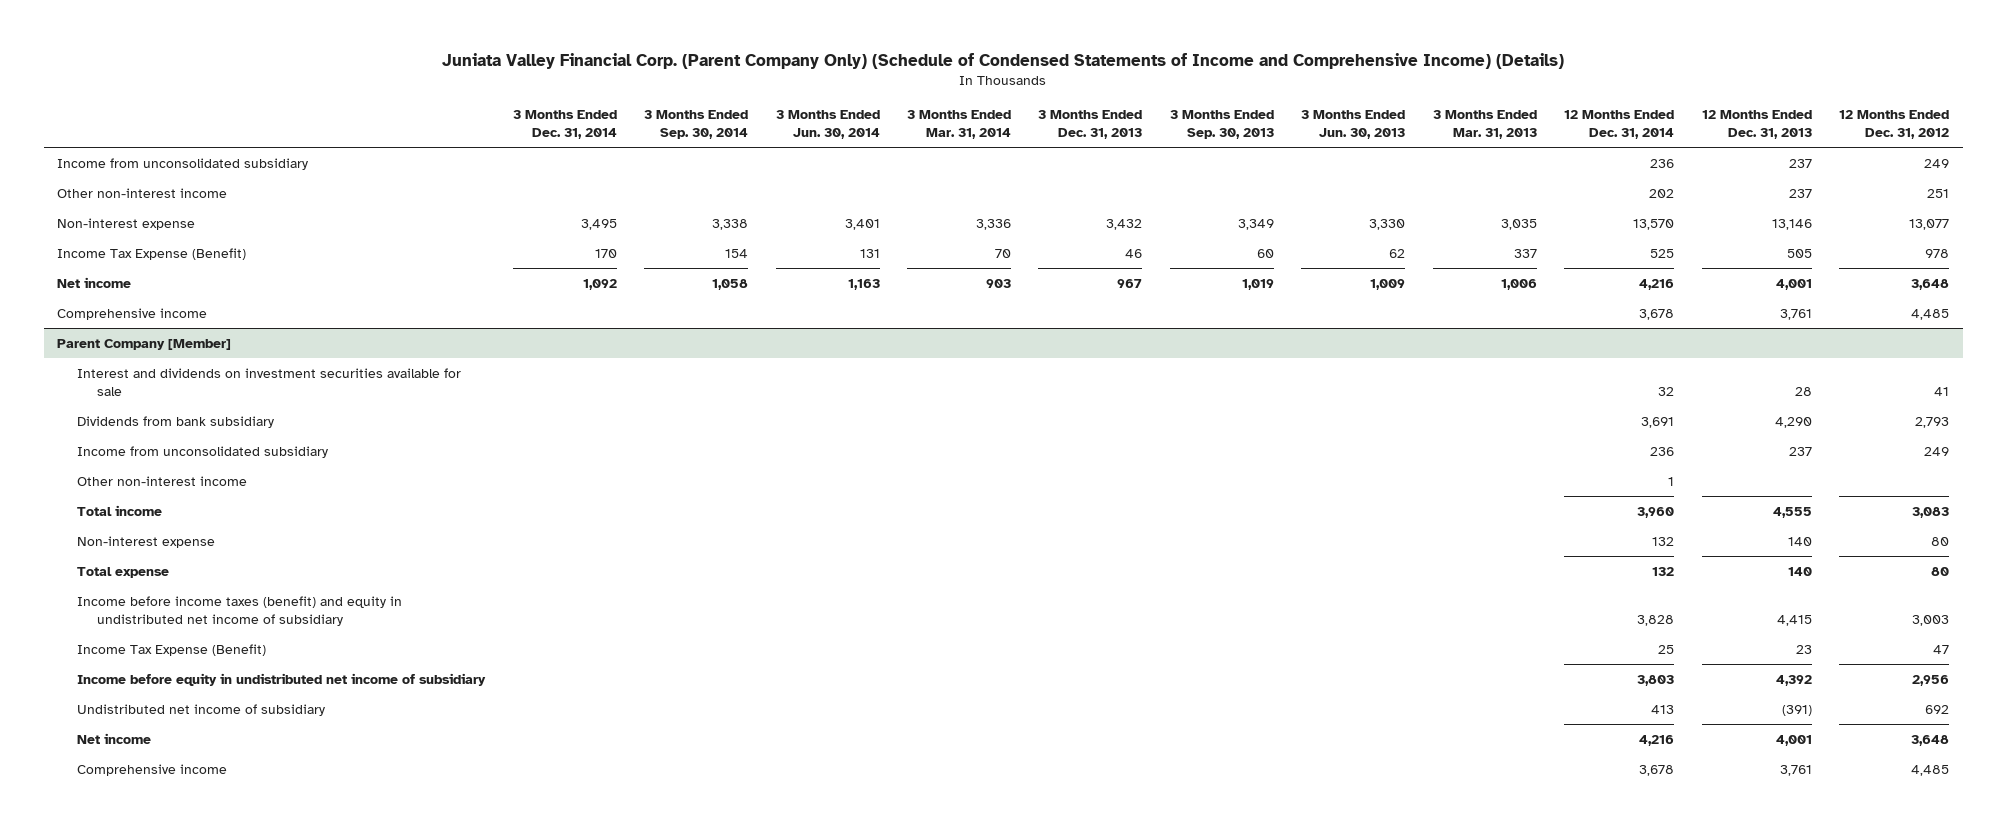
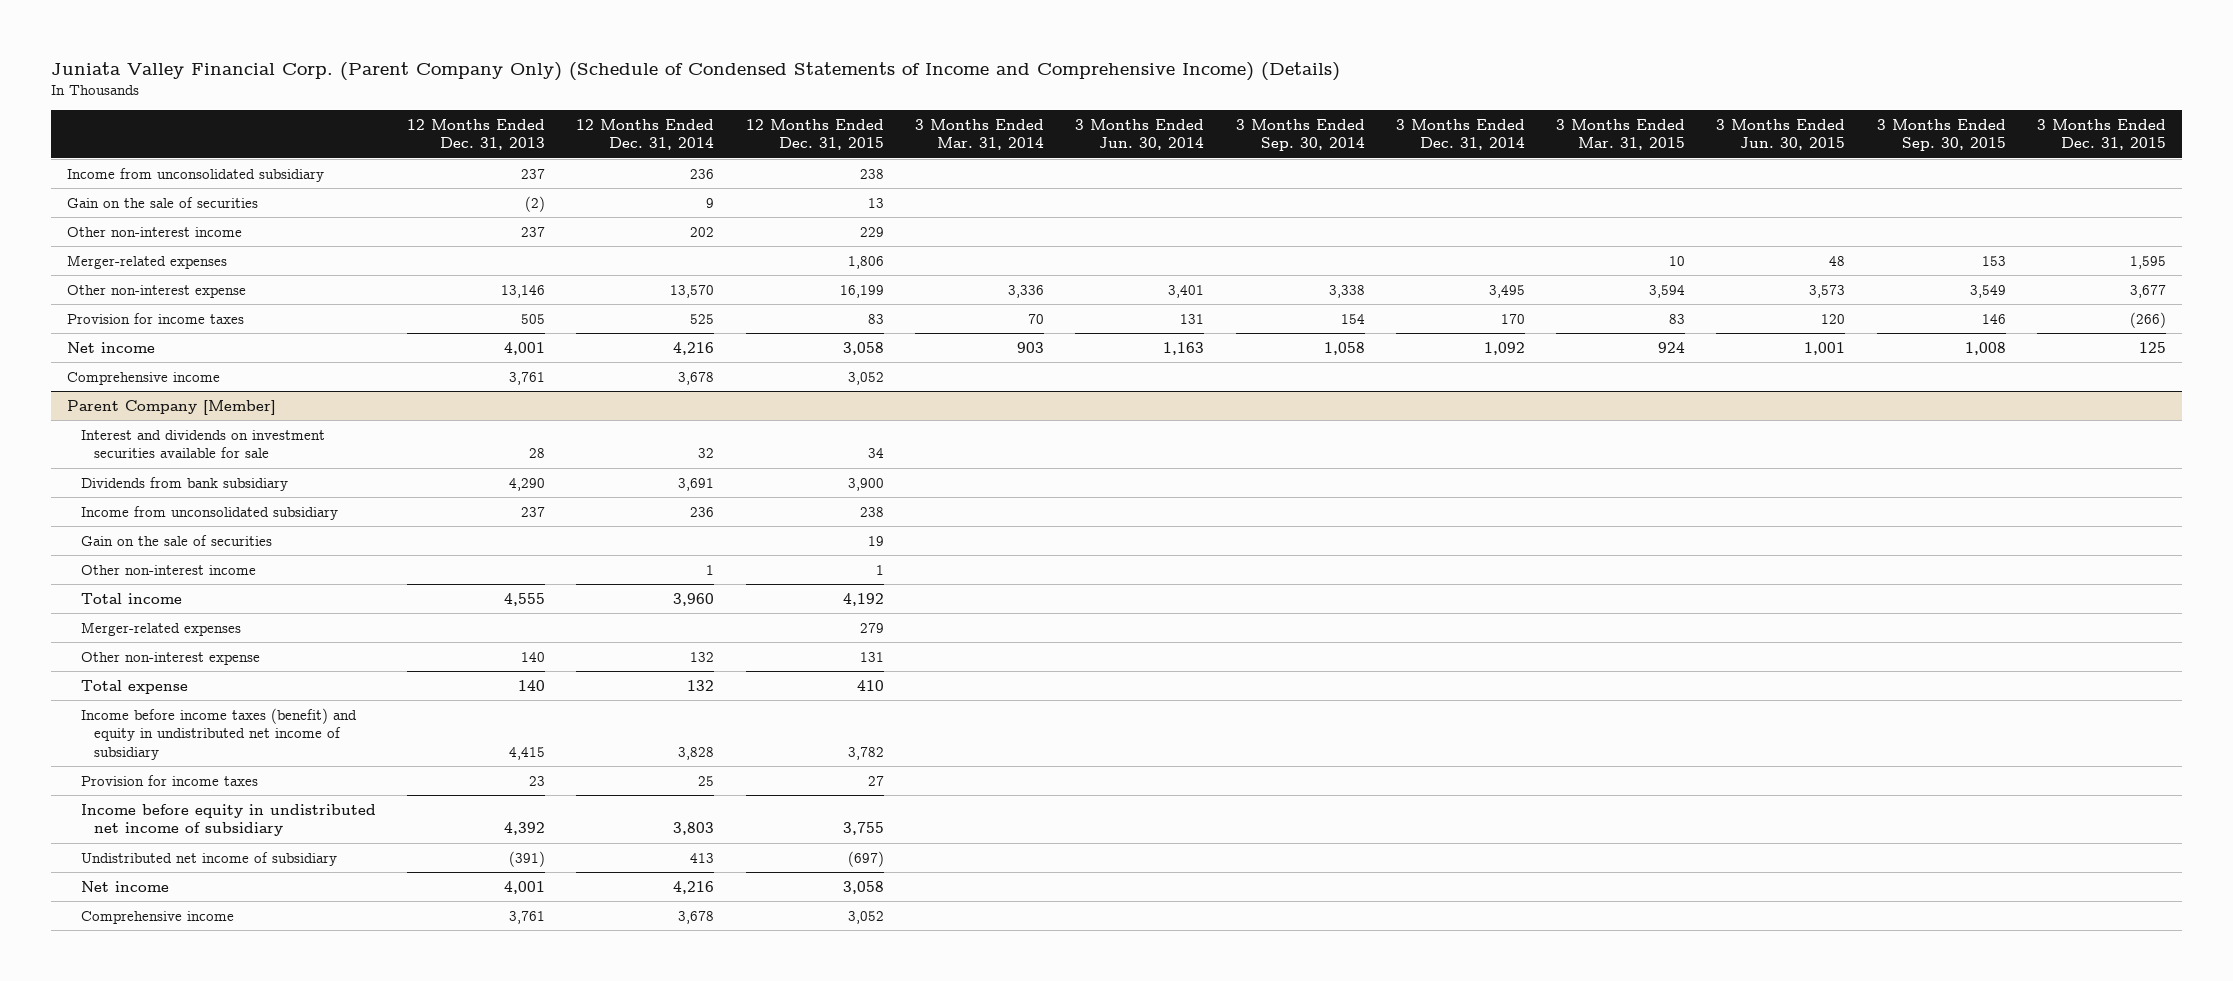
- | 3 Months Ended Dec. 31, 2014 | 3 Months Ended Sep. 30, 2014 | 3 Months Ended Jun. 30, 2014 | 3 Months Ended Mar. 31, 2014 | 3 Months Ended Dec. 31, 2013 | 3 Months Ended Sep. 30, 2013 | 3 Months Ended Jun. 30, 2013 | 3 Months Ended Mar. 31, 2013 | 12 Months Ended Dec. 31, 2014 | 12 Months Ended Dec. 31, 2013 | 12 Months Ended Dec. 31, 2012
+ | 12 Months Ended Dec. 31, 2013 | 12 Months Ended Dec. 31, 2014 | 12 Months Ended Dec. 31, 2015 | 3 Months Ended Mar. 31, 2014 | 3 Months Ended Jun. 30, 2014 | 3 Months Ended Sep. 30, 2014 | 3 Months Ended Dec. 31, 2014 | 3 Months Ended Mar. 31, 2015 | 3 Months Ended Jun. 30, 2015 | 3 Months Ended Sep. 30, 2015 | 3 Months Ended Dec. 31, 2015
+ Gain on the sale of securities | (2) | 9 | 13 | | | | | | | |
- Non-interest expense | 3,495 | 3,338 | 3,401 | 3,336 | 3,432 | 3,349 | 3,330 | 3,035 | 13,570 | 13,146 | 13,077
- Income Tax Expense (Benefit) | 170 | 154 | 131 | 70 | 46 | 60 | 62 | 337 | 525 | 505 | 978
+ Merger-related expenses | | | 1,806 | | | | | 10 | 48 | 153 | 1,595
+ Other non-interest expense | 13,146 | 13,570 | 16,199 | 3,336 | 3,401 | 3,338 | 3,495 | 3,594 | 3,573 | 3,549 | 3,677
+ Provision for income taxes | 505 | 525 | 83 | 70 | 131 | 154 | 170 | 83 | 120 | 146 | (266)
@ Parent Company [Member]
+ Gain on the sale of securities | | | 19 | | | | | | | |
- Non-interest expense | | | | | | | | | 132 | 140 | 80
+ Merger-related expenses | | | 279 | | | | | | | |
+ Other non-interest expense | 140 | 132 | 131 | | | | | | | |
- Income Tax Expense (Benefit) | | | | | | | | | 25 | 23 | 47
+ Provision for income taxes | 23 | 25 | 27 | | | | | | | |

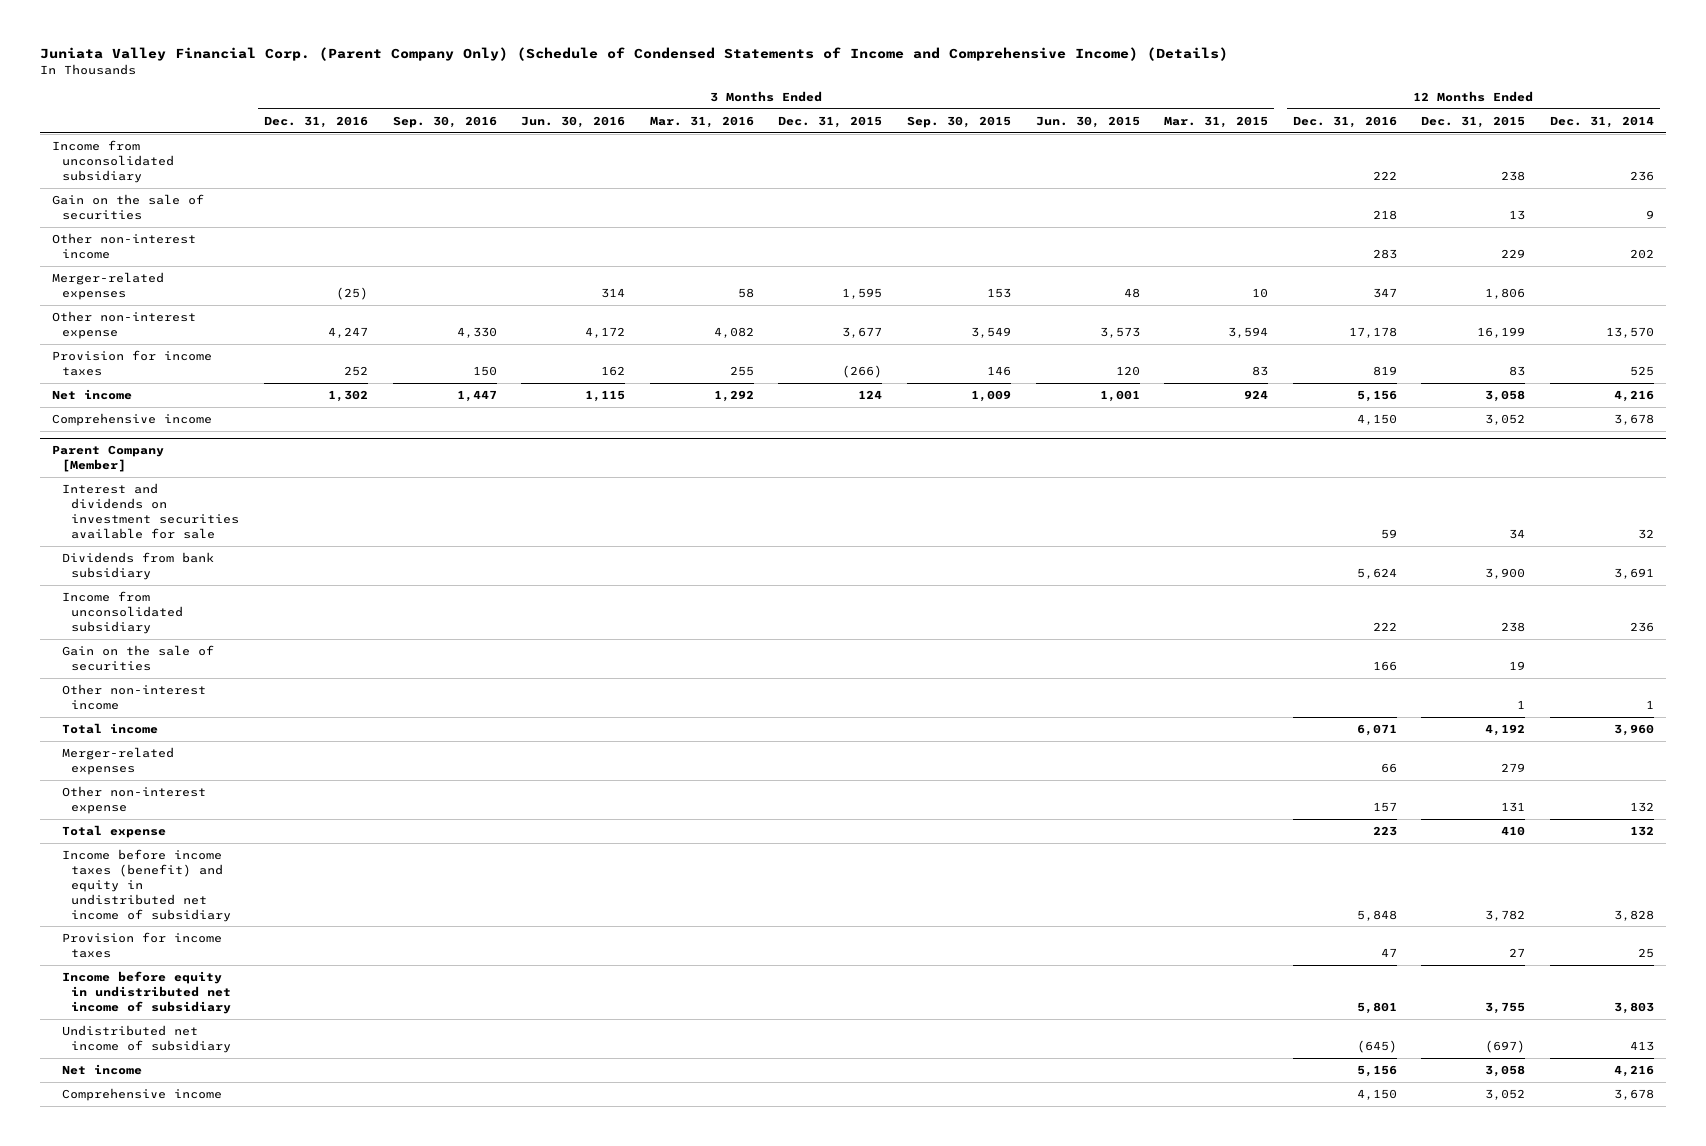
- | 12 Months Ended Dec. 31, 2013 | 12 Months Ended Dec. 31, 2014 | 12 Months Ended Dec. 31, 2015 | 3 Months Ended Mar. 31, 2014 | 3 Months Ended Jun. 30, 2014 | 3 Months Ended Sep. 30, 2014 | 3 Months Ended Dec. 31, 2014 | 3 Months Ended Mar. 31, 2015 | 3 Months Ended Jun. 30, 2015 | 3 Months Ended Sep. 30, 2015 | 3 Months Ended Dec. 31, 2015
+ | 3 Months Ended Dec. 31, 2016 | 3 Months Ended Sep. 30, 2016 | 3 Months Ended Jun. 30, 2016 | 3 Months Ended Mar. 31, 2016 | 3 Months Ended Dec. 31, 2015 | 3 Months Ended Sep. 30, 2015 | 3 Months Ended Jun. 30, 2015 | 3 Months Ended Mar. 31, 2015 | 12 Months Ended Dec. 31, 2016 | 12 Months Ended Dec. 31, 2015 | 12 Months Ended Dec. 31, 2014
- Net income | 4,001 | 4,216 | 3,058 | 903 | 1,163 | 1,058 | 1,092 | 924 | 1,001 | 1,008 | 125
+ Net income | 1,302 | 1,447 | 1,115 | 1,292 | 124 | 1,009 | 1,001 | 924 | 5,156 | 3,058 | 4,216

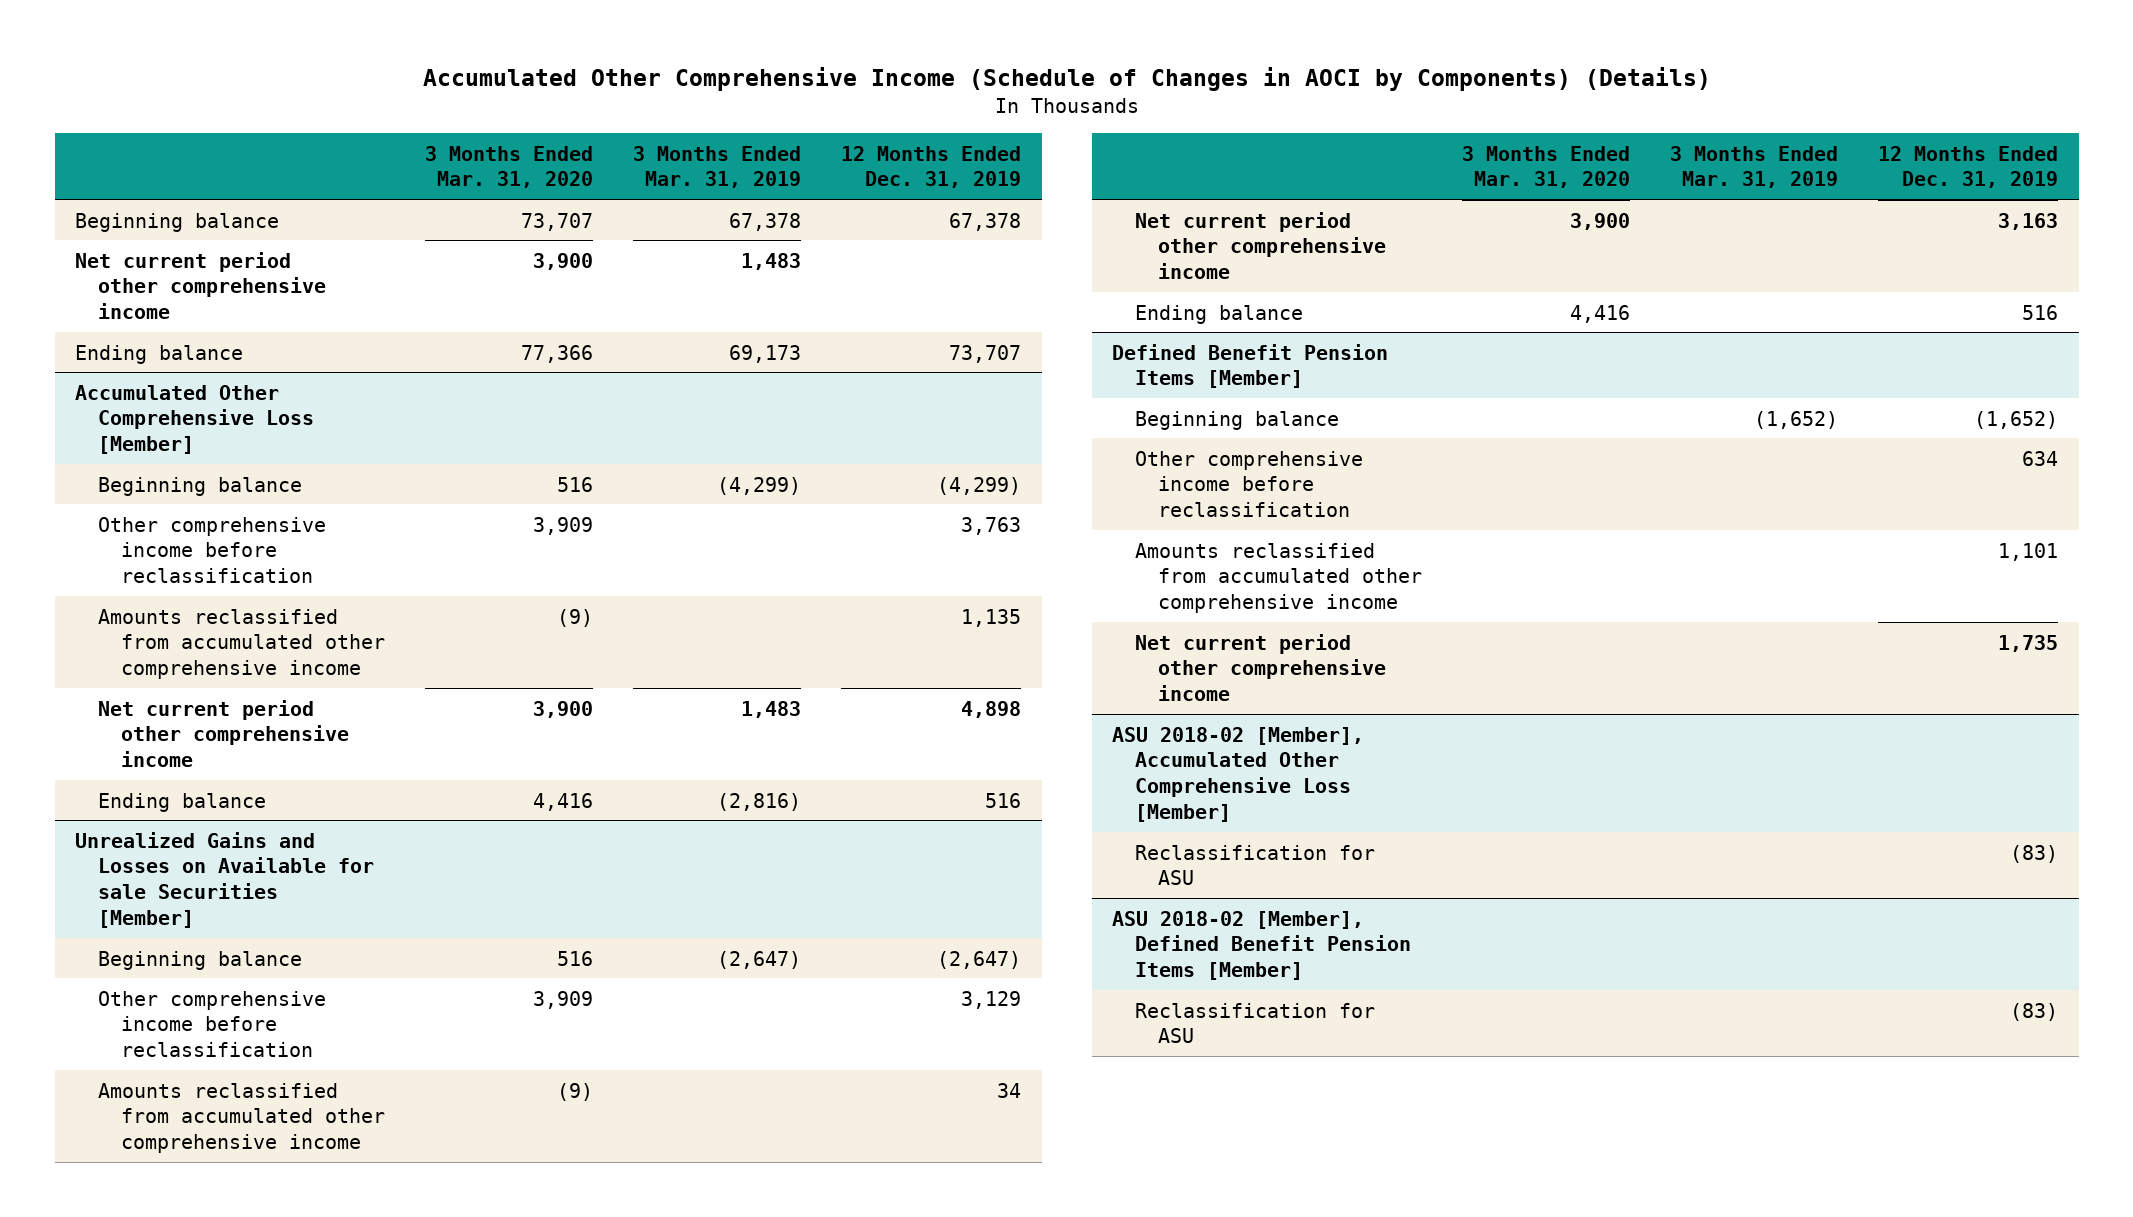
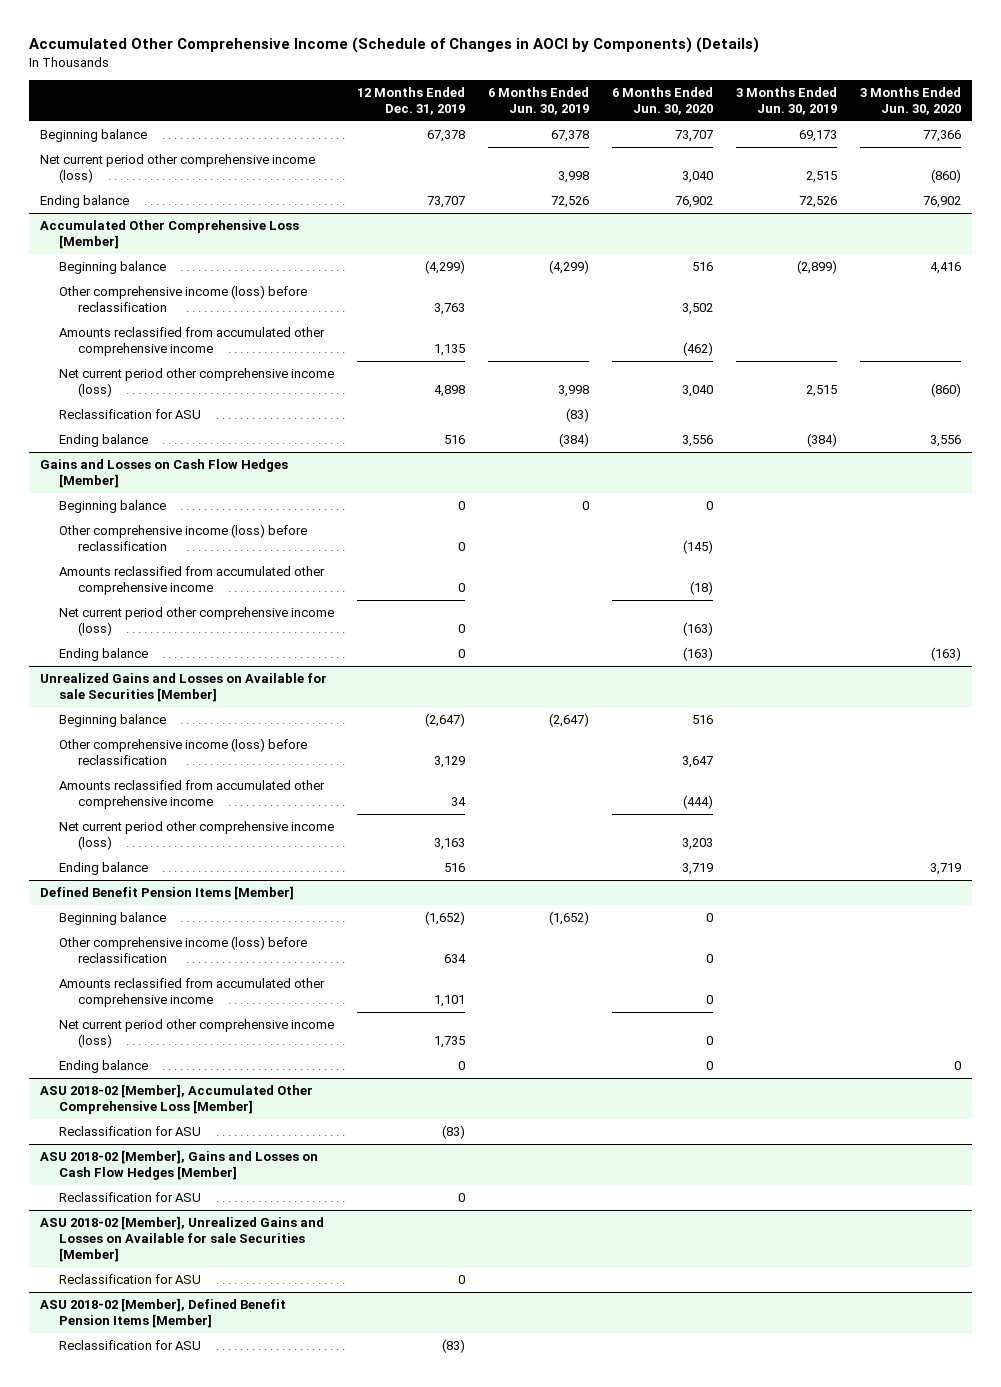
- | 3 Months Ended Mar. 31, 2020 | 3 Months Ended Mar. 31, 2019 | 12 Months Ended Dec. 31, 2019
+ | 12 Months Ended Dec. 31, 2019 | 6 Months Ended Jun. 30, 2019 | 6 Months Ended Jun. 30, 2020 | 3 Months Ended Jun. 30, 2019 | 3 Months Ended Jun. 30, 2020
- Net current period other comprehensive income | 3,900 | 1,483 |
+ Net current period other comprehensive income (loss) | | 3,998 | 3,040 | 2,515 | (860)
@ Accumulated Other Comprehensive Loss [Member]
- Other comprehensive income before reclassification | 3,909 | | 3,763
+ Other comprehensive income (loss) before reclassification | 3,763 | | 3,502 | |
- Net current period other comprehensive income | 3,900 | 1,483 | 4,898
+ Net current period other comprehensive income (loss) | 4,898 | 3,998 | 3,040 | 2,515 | (860)
+ Reclassification for ASU | | (83) | | |
+ Gains and Losses on Cash Flow Hedges [Member]
+ Beginning balance | 0 | 0 | 0 | |
+ Other comprehensive income (loss) before reclassification | 0 | | (145) | |
+ Amounts reclassified from accumulated other comprehensive income | 0 | | (18) | |
+ Net current period other comprehensive income (loss) | 0 | | (163) | |
+ Ending balance | 0 | | (163) | | (163)
@ Unrealized Gains and Losses on Available for sale Securities [Member]
- Other comprehensive income before reclassification | 3,909 | | 3,129
+ Other comprehensive income (loss) before reclassification | 3,129 | | 3,647 | |
- Net current period other comprehensive income | 3,900 | | 3,163
+ Net current period other comprehensive income (loss) | 3,163 | | 3,203 | |
@ Defined Benefit Pension Items [Member]
- Other comprehensive income before reclassification | | | 634
+ Other comprehensive income (loss) before reclassification | 634 | | 0 | |
- Net current period other comprehensive income | | | 1,735
+ Net current period other comprehensive income (loss) | 1,735 | | 0 | |
+ Ending balance | 0 | | 0 | | 0
+ ASU 2018-02 [Member], Gains and Losses on Cash Flow Hedges [Member]
+ Reclassification for ASU | 0 | | | |
+ ASU 2018-02 [Member], Unrealized Gains and Losses on Available for sale Securities [Member]
+ Reclassification for ASU | 0 | | | |

